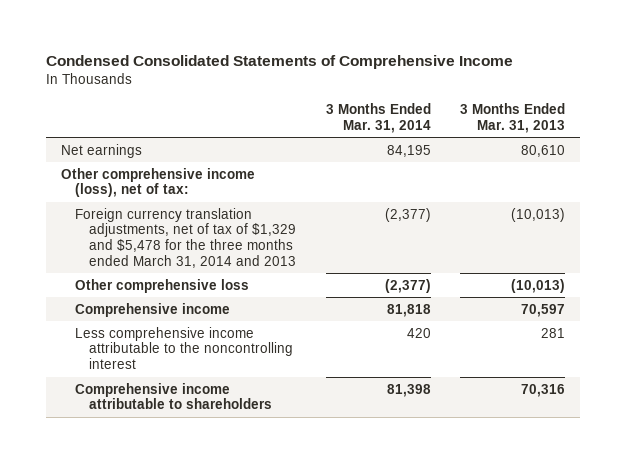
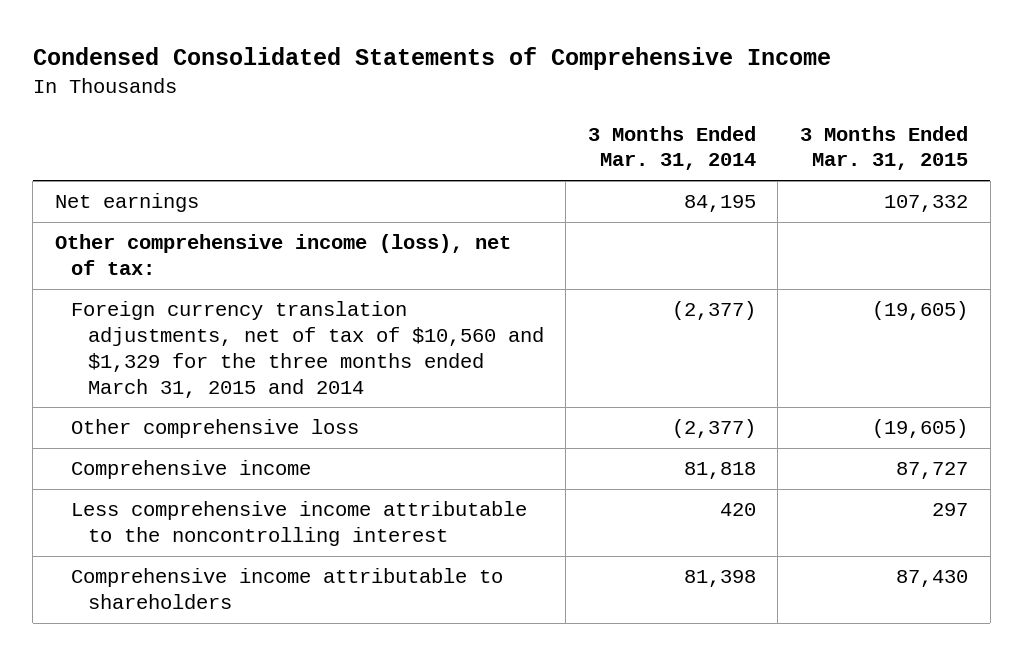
- | 3 Months Ended Mar. 31, 2014 | 3 Months Ended Mar. 31, 2013
+ | 3 Months Ended Mar. 31, 2014 | 3 Months Ended Mar. 31, 2015
- Foreign currency translation adjustments, net of tax of $1,329 and $5,478 for the three months ended March 31, 2014 and 2013 | (2,377) | (10,013)
+ Foreign currency translation adjustments, net of tax of $10,560 and $1,329 for the three months ended March 31, 2015 and 2014 | (2,377) | (19,605)

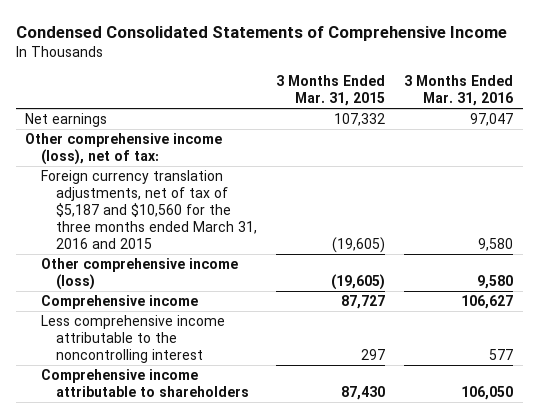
- | 3 Months Ended Mar. 31, 2014 | 3 Months Ended Mar. 31, 2015
+ | 3 Months Ended Mar. 31, 2015 | 3 Months Ended Mar. 31, 2016
- Foreign currency translation adjustments, net of tax of $10,560 and $1,329 for the three months ended March 31, 2015 and 2014 | (2,377) | (19,605)
- Other comprehensive loss | (2,377) | (19,605)
+ Foreign currency translation adjustments, net of tax of $5,187 and $10,560 for the three months ended March 31, 2016 and 2015 | (19,605) | 9,580
+ Other comprehensive income (loss) | (19,605) | 9,580

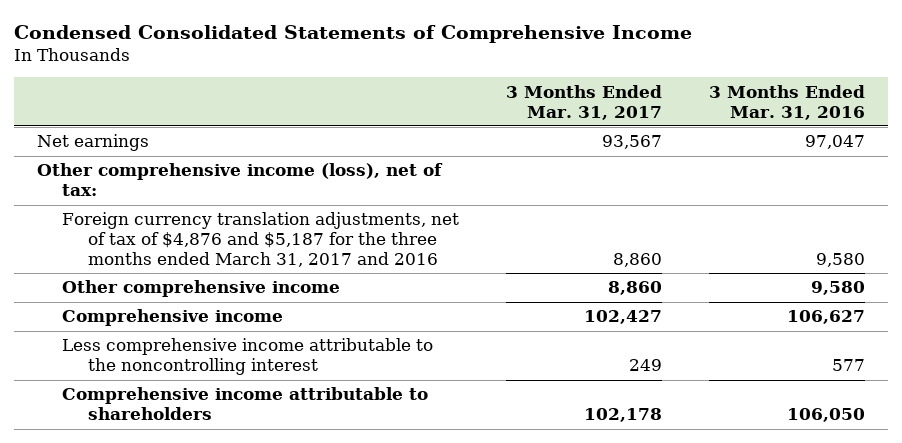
- | 3 Months Ended Mar. 31, 2015 | 3 Months Ended Mar. 31, 2016
+ | 3 Months Ended Mar. 31, 2017 | 3 Months Ended Mar. 31, 2016
- Foreign currency translation adjustments, net of tax of $5,187 and $10,560 for the three months ended March 31, 2016 and 2015 | (19,605) | 9,580
- Other comprehensive income (loss) | (19,605) | 9,580
+ Foreign currency translation adjustments, net of tax of $4,876 and $5,187 for the three months ended March 31, 2017 and 2016 | 8,860 | 9,580
+ Other comprehensive income | 8,860 | 9,580

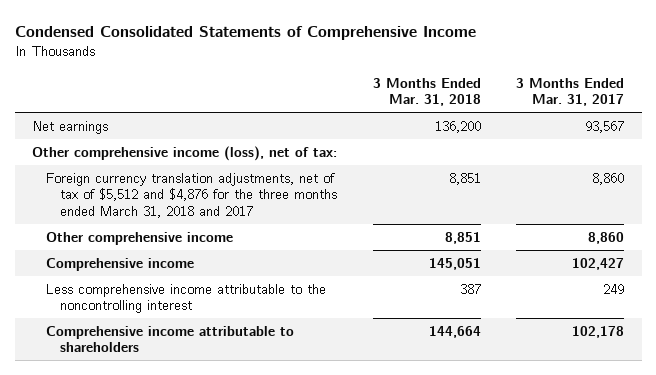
- | 3 Months Ended Mar. 31, 2017 | 3 Months Ended Mar. 31, 2016
+ | 3 Months Ended Mar. 31, 2018 | 3 Months Ended Mar. 31, 2017
- Foreign currency translation adjustments, net of tax of $4,876 and $5,187 for the three months ended March 31, 2017 and 2016 | 8,860 | 9,580
+ Foreign currency translation adjustments, net of tax of $5,512 and $4,876 for the three months ended March 31, 2018 and 2017 | 8,851 | 8,860

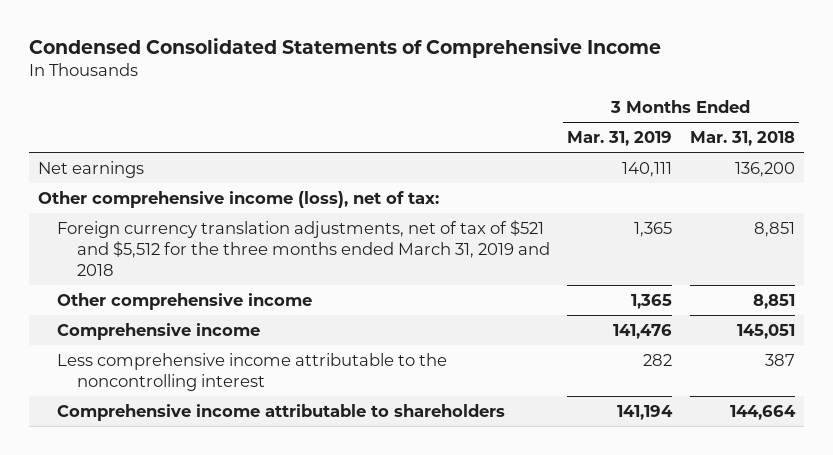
- | 3 Months Ended Mar. 31, 2018 | 3 Months Ended Mar. 31, 2017
+ | 3 Months Ended Mar. 31, 2019 | 3 Months Ended Mar. 31, 2018
- Foreign currency translation adjustments, net of tax of $5,512 and $4,876 for the three months ended March 31, 2018 and 2017 | 8,851 | 8,860
+ Foreign currency translation adjustments, net of tax of $521 and $5,512 for the three months ended March 31, 2019 and 2018 | 1,365 | 8,851

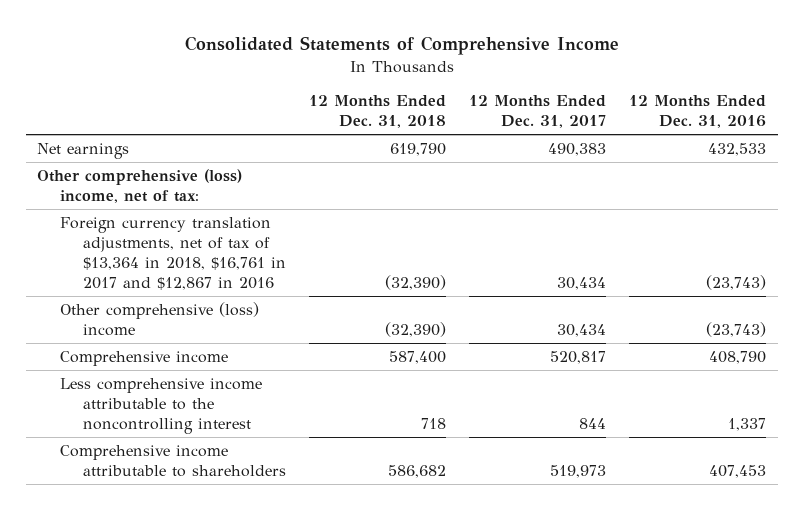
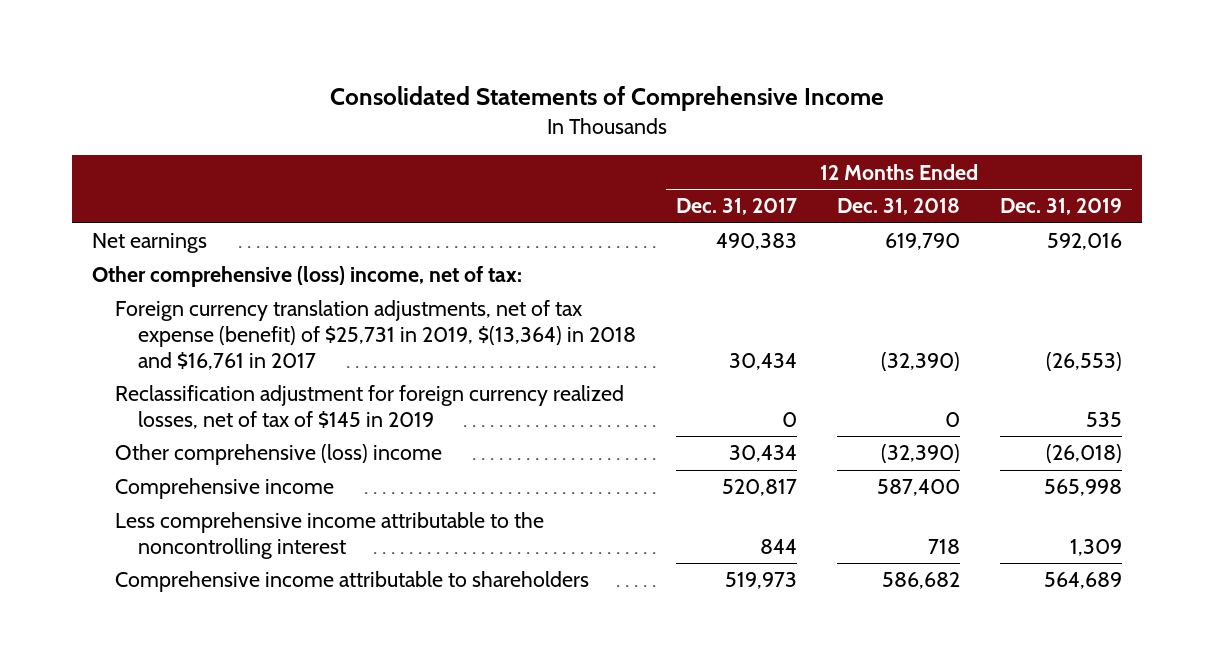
- | 12 Months Ended Dec. 31, 2018 | 12 Months Ended Dec. 31, 2017 | 12 Months Ended Dec. 31, 2016
+ | 12 Months Ended Dec. 31, 2017 | 12 Months Ended Dec. 31, 2018 | 12 Months Ended Dec. 31, 2019
- Foreign currency translation adjustments, net of tax of $13,364 in 2018, $16,761 in 2017 and $12,867 in 2016 | (32,390) | 30,434 | (23,743)
+ Foreign currency translation adjustments, net of tax expense (benefit) of $25,731 in 2019, $(13,364) in 2018 and $16,761 in 2017 | 30,434 | (32,390) | (26,553)
+ Reclassification adjustment for foreign currency realized losses, net of tax of $145 in 2019 | 0 | 0 | 535

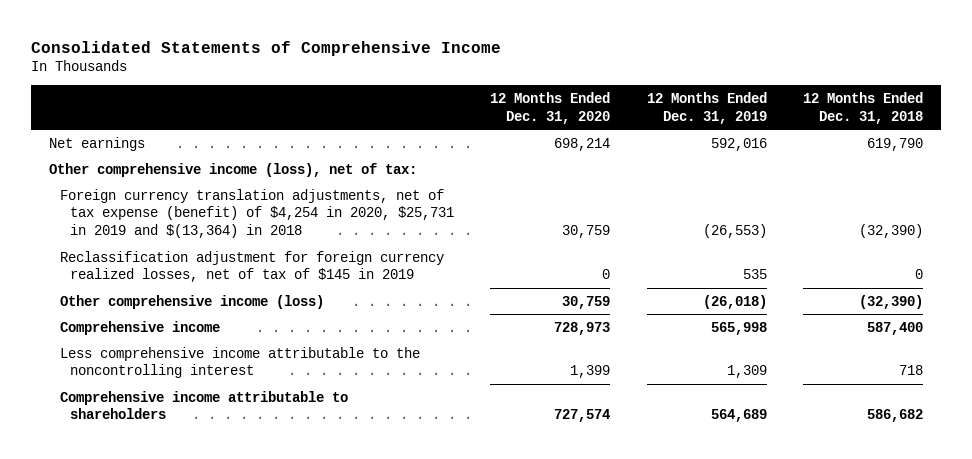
- | 12 Months Ended Dec. 31, 2017 | 12 Months Ended Dec. 31, 2018 | 12 Months Ended Dec. 31, 2019
+ | 12 Months Ended Dec. 31, 2020 | 12 Months Ended Dec. 31, 2019 | 12 Months Ended Dec. 31, 2018
- Other comprehensive (loss) income, net of tax:
- Foreign currency translation adjustments, net of tax expense (benefit) of $25,731 in 2019, $(13,364) in 2018 and $16,761 in 2017 | 30,434 | (32,390) | (26,553)
+ Other comprehensive income (loss), net of tax:
+ Foreign currency translation adjustments, net of tax expense (benefit) of $4,254 in 2020, $25,731 in 2019 and $(13,364) in 2018 | 30,759 | (26,553) | (32,390)
- Other comprehensive (loss) income | 30,434 | (32,390) | (26,018)
+ Other comprehensive income (loss) | 30,759 | (26,018) | (32,390)

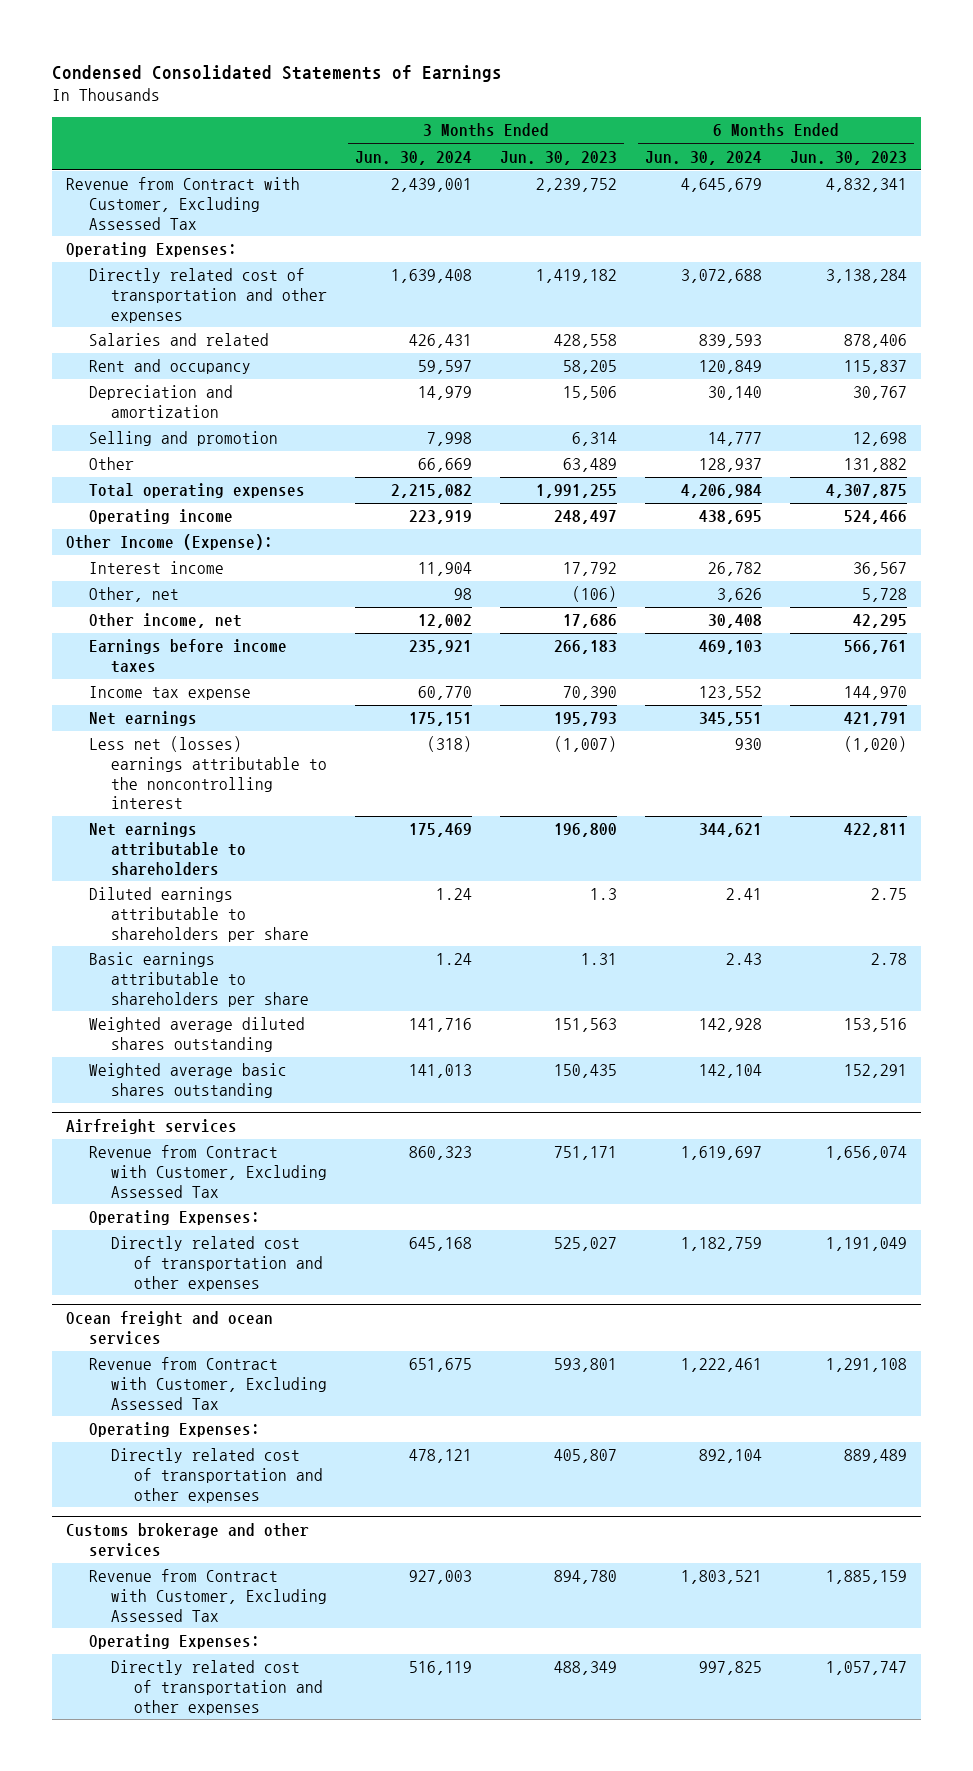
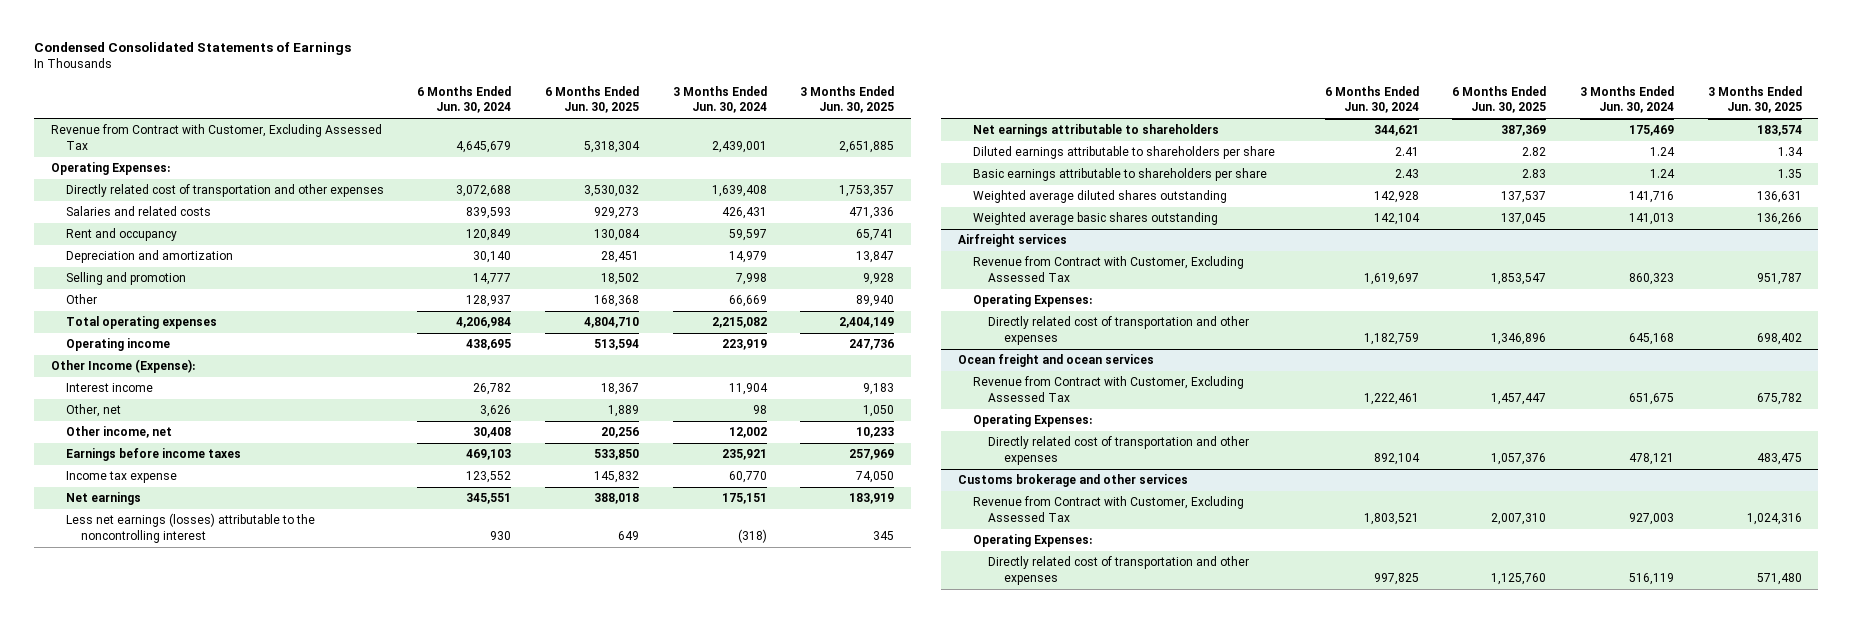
- | 3 Months Ended Jun. 30, 2024 | 3 Months Ended Jun. 30, 2023 | 6 Months Ended Jun. 30, 2024 | 6 Months Ended Jun. 30, 2023
+ | 6 Months Ended Jun. 30, 2024 | 6 Months Ended Jun. 30, 2025 | 3 Months Ended Jun. 30, 2024 | 3 Months Ended Jun. 30, 2025
- Salaries and related | 426,431 | 428,558 | 839,593 | 878,406
+ Salaries and related costs | 839,593 | 929,273 | 426,431 | 471,336
- Less net (losses) earnings attributable to the noncontrolling interest | (318) | (1,007) | 930 | (1,020)
+ Less net earnings (losses) attributable to the noncontrolling interest | 930 | 649 | (318) | 345

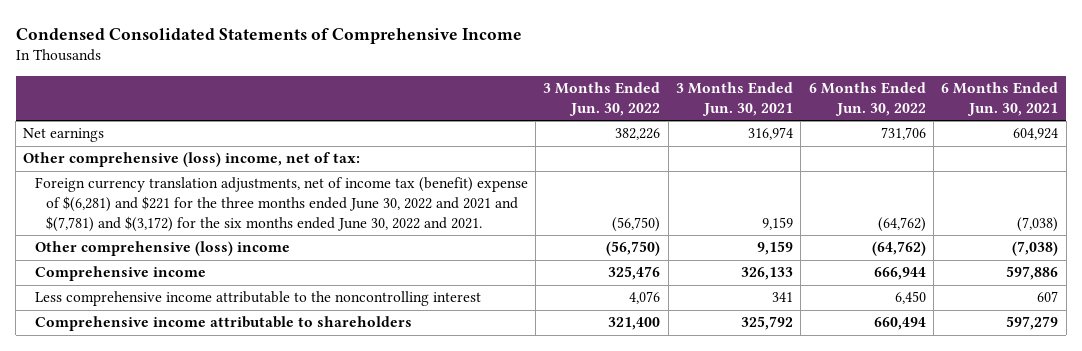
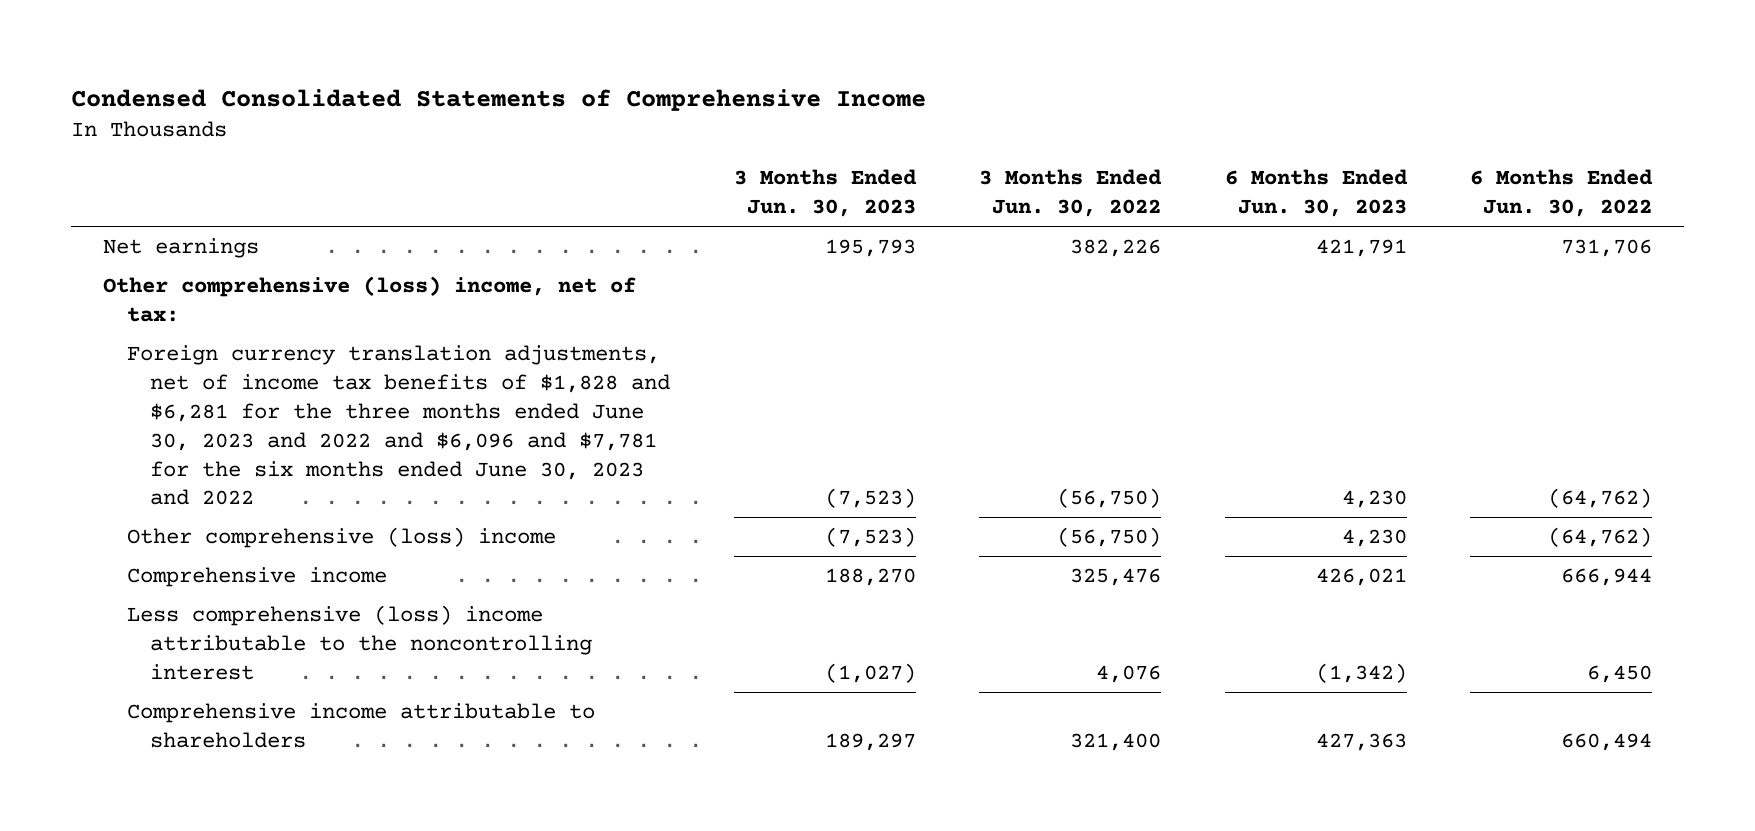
- | 3 Months Ended Jun. 30, 2022 | 3 Months Ended Jun. 30, 2021 | 6 Months Ended Jun. 30, 2022 | 6 Months Ended Jun. 30, 2021
+ | 3 Months Ended Jun. 30, 2023 | 3 Months Ended Jun. 30, 2022 | 6 Months Ended Jun. 30, 2023 | 6 Months Ended Jun. 30, 2022
- Foreign currency translation adjustments, net of income tax (benefit) expense of $(6,281) and $221 for the three months ended June 30, 2022 and 2021 and $(7,781) and $(3,172) for the six months ended June 30, 2022 and 2021. | (56,750) | 9,159 | (64,762) | (7,038)
+ Foreign currency translation adjustments, net of income tax benefits of $1,828 and $6,281 for the three months ended June 30, 2023 and 2022 and $6,096 and $7,781 for the six months ended June 30, 2023 and 2022 | (7,523) | (56,750) | 4,230 | (64,762)
- Less comprehensive income attributable to the noncontrolling interest | 4,076 | 341 | 6,450 | 607
+ Less comprehensive (loss) income attributable to the noncontrolling interest | (1,027) | 4,076 | (1,342) | 6,450

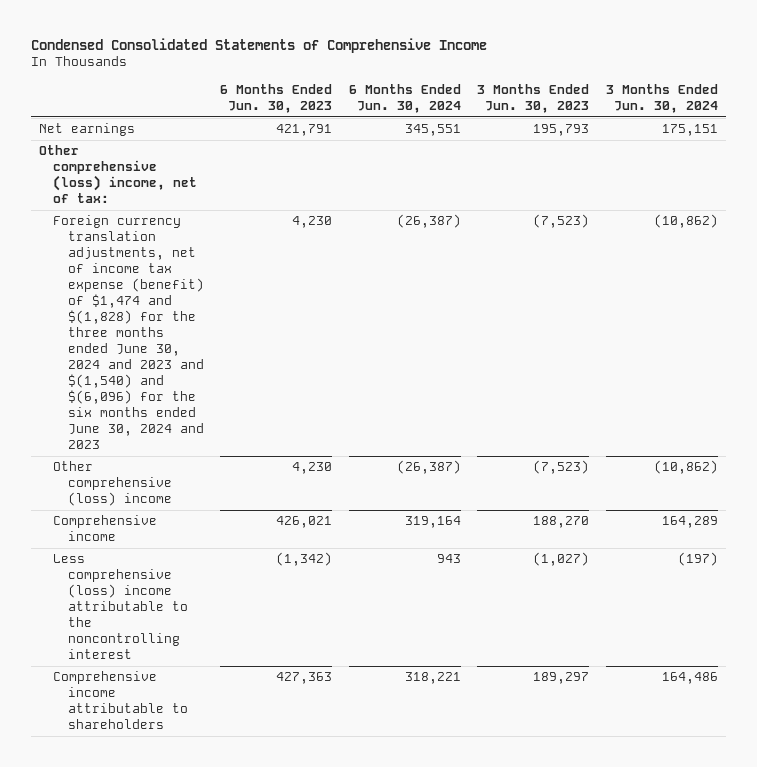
- | 3 Months Ended Jun. 30, 2023 | 3 Months Ended Jun. 30, 2022 | 6 Months Ended Jun. 30, 2023 | 6 Months Ended Jun. 30, 2022
+ | 6 Months Ended Jun. 30, 2023 | 6 Months Ended Jun. 30, 2024 | 3 Months Ended Jun. 30, 2023 | 3 Months Ended Jun. 30, 2024
- Foreign currency translation adjustments, net of income tax benefits of $1,828 and $6,281 for the three months ended June 30, 2023 and 2022 and $6,096 and $7,781 for the six months ended June 30, 2023 and 2022 | (7,523) | (56,750) | 4,230 | (64,762)
+ Foreign currency translation adjustments, net of income tax expense (benefit) of $1,474 and $(1,828) for the three months ended June 30, 2024 and 2023 and $(1,540) and $(6,096) for the six months ended June 30, 2024 and 2023 | 4,230 | (26,387) | (7,523) | (10,862)

